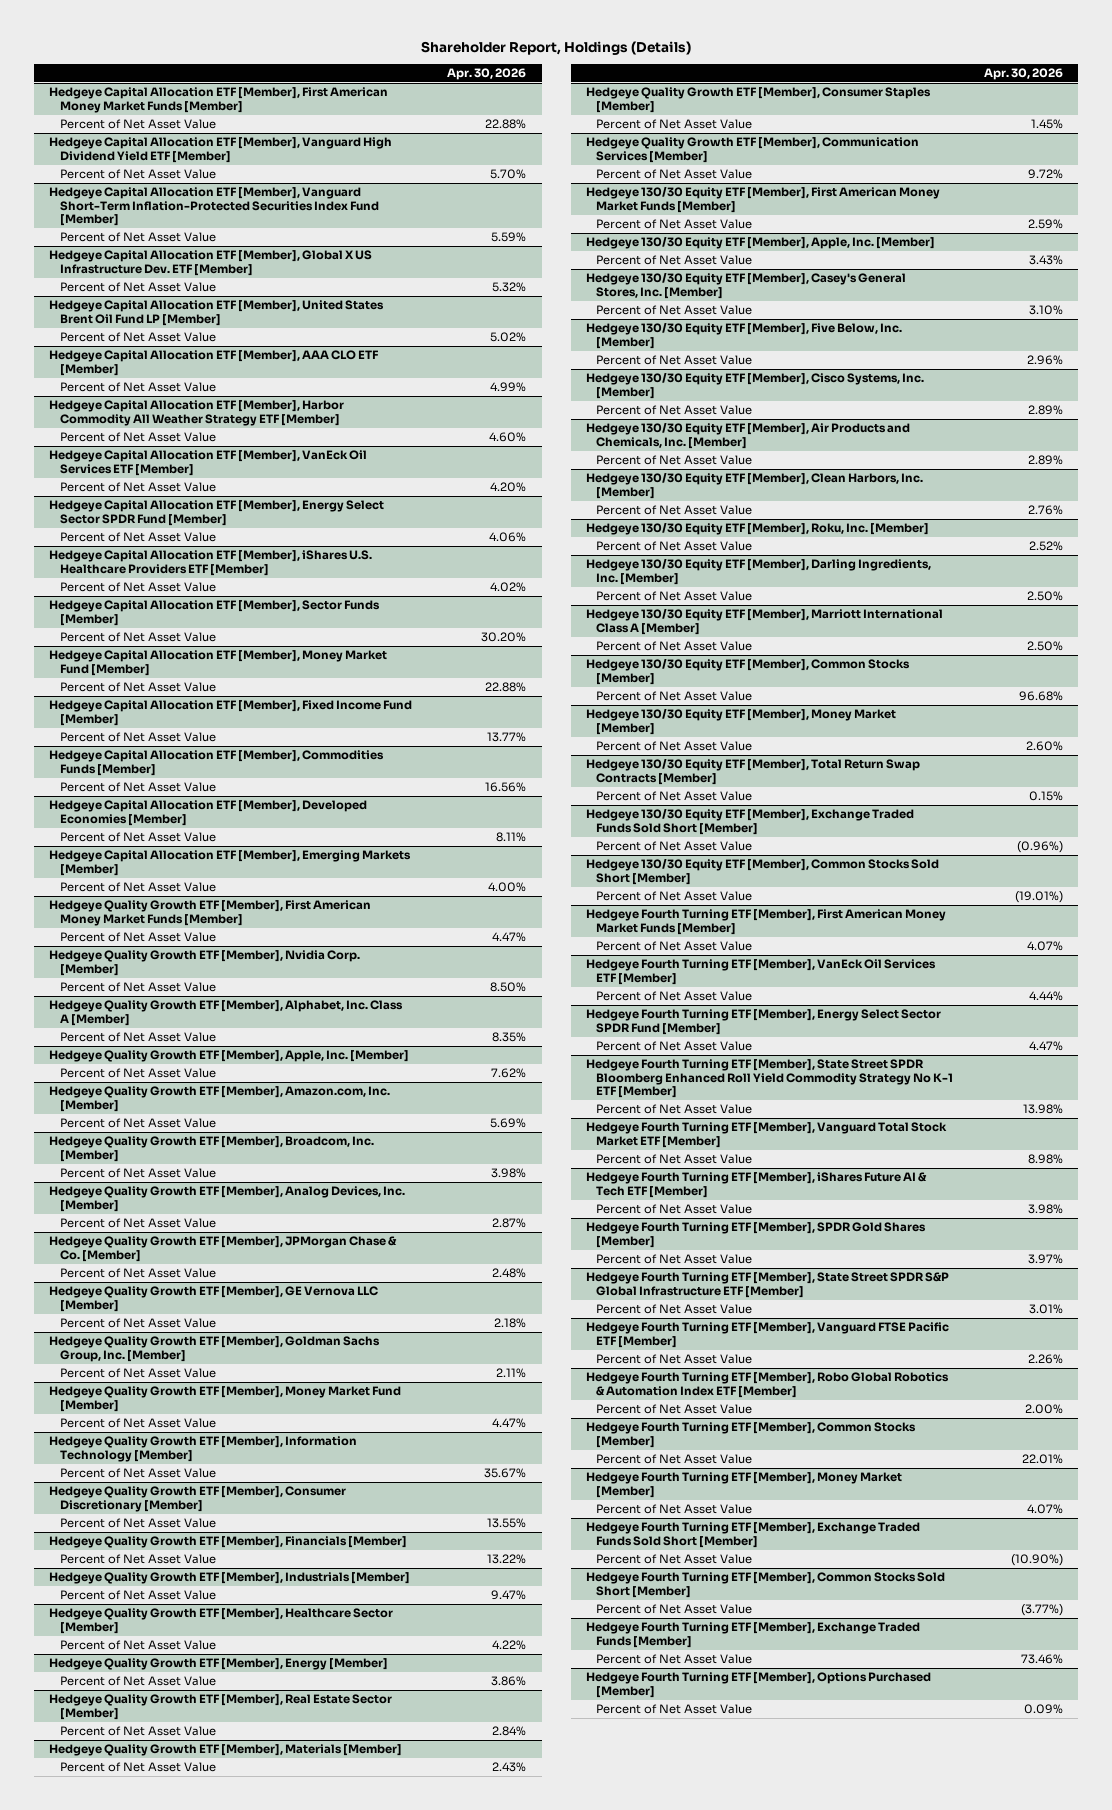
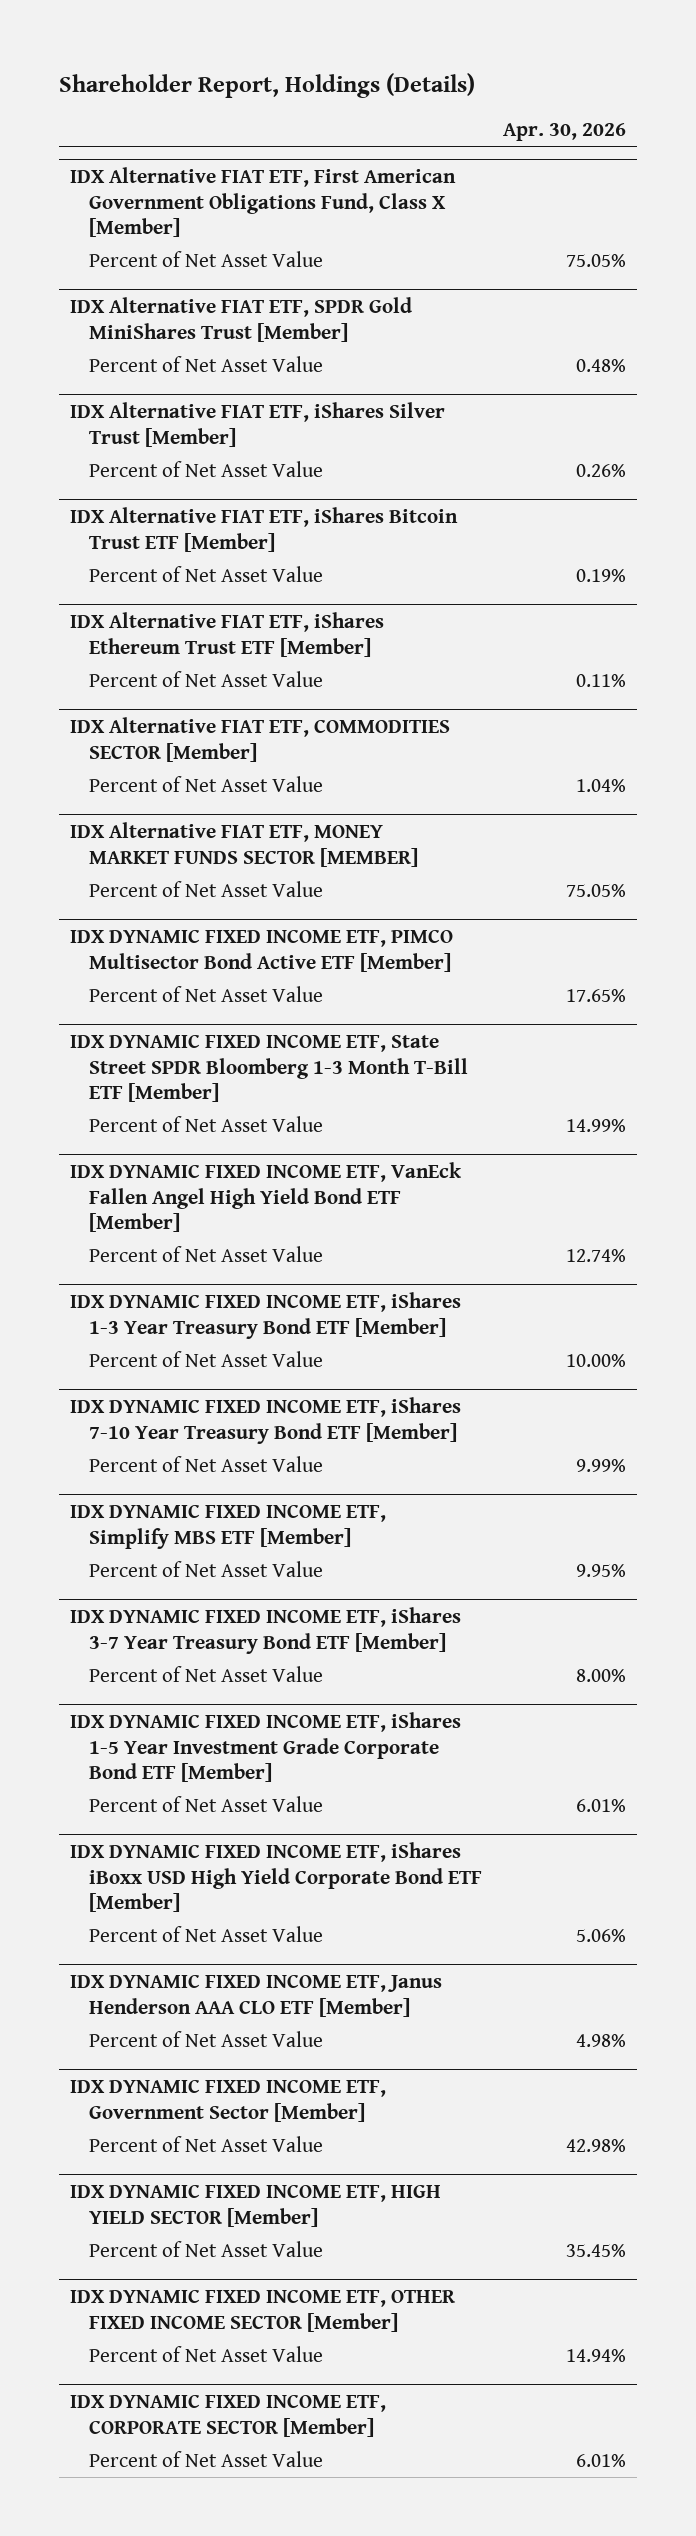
- Hedgeye Capital Allocation ETF [Member], First American Money Market Funds [Member]
- Percent of Net Asset Value | 22.88%
- Hedgeye Capital Allocation ETF [Member], Vanguard High Dividend Yield ETF [Member]
- Percent of Net Asset Value | 5.70%
- Hedgeye Capital Allocation ETF [Member], Vanguard Short-Term Inflation-Protected Securities Index Fund [Member]
- Percent of Net Asset Value | 5.59%
- Hedgeye Capital Allocation ETF [Member], Global X US Infrastructure Dev. ETF [Member]
- Percent of Net Asset Value | 5.32%
- Hedgeye Capital Allocation ETF [Member], United States Brent Oil Fund LP [Member]
- Percent of Net Asset Value | 5.02%
- Hedgeye Capital Allocation ETF [Member], AAA CLO ETF [Member]
- Percent of Net Asset Value | 4.99%
- Hedgeye Capital Allocation ETF [Member], Harbor Commodity All Weather Strategy ETF [Member]
- Percent of Net Asset Value | 4.60%
- Hedgeye Capital Allocation ETF [Member], VanEck Oil Services ETF [Member]
- Percent of Net Asset Value | 4.20%
- Hedgeye Capital Allocation ETF [Member], Energy Select Sector SPDR Fund [Member]
- Percent of Net Asset Value | 4.06%
- Hedgeye Capital Allocation ETF [Member], iShares U.S. Healthcare Providers ETF [Member]
- Percent of Net Asset Value | 4.02%
- Hedgeye Capital Allocation ETF [Member], Sector Funds [Member]
- Percent of Net Asset Value | 30.20%
- Hedgeye Capital Allocation ETF [Member], Money Market Fund [Member]
- Percent of Net Asset Value | 22.88%
- Hedgeye Capital Allocation ETF [Member], Fixed Income Fund [Member]
- Percent of Net Asset Value | 13.77%
- Hedgeye Capital Allocation ETF [Member], Commodities Funds [Member]
- Percent of Net Asset Value | 16.56%
- Hedgeye Capital Allocation ETF [Member], Developed Economies [Member]
- Percent of Net Asset Value | 8.11%
- Hedgeye Capital Allocation ETF [Member], Emerging Markets [Member]
- Percent of Net Asset Value | 4.00%
- Hedgeye Quality Growth ETF [Member], First American Money Market Funds [Member]
- Percent of Net Asset Value | 4.47%
- Hedgeye Quality Growth ETF [Member], Nvidia Corp. [Member]
- Percent of Net Asset Value | 8.50%
- Hedgeye Quality Growth ETF [Member], Alphabet, Inc. Class A [Member]
- Percent of Net Asset Value | 8.35%
- Hedgeye Quality Growth ETF [Member], Apple, Inc. [Member]
- Percent of Net Asset Value | 7.62%
- Hedgeye Quality Growth ETF [Member], Amazon.com, Inc. [Member]
- Percent of Net Asset Value | 5.69%
- Hedgeye Quality Growth ETF [Member], Broadcom, Inc. [Member]
- Percent of Net Asset Value | 3.98%
- Hedgeye Quality Growth ETF [Member], Analog Devices, Inc. [Member]
- Percent of Net Asset Value | 2.87%
- Hedgeye Quality Growth ETF [Member], JPMorgan Chase & Co. [Member]
- Percent of Net Asset Value | 2.48%
- Hedgeye Quality Growth ETF [Member], GE Vernova LLC [Member]
- Percent of Net Asset Value | 2.18%
- Hedgeye Quality Growth ETF [Member], Goldman Sachs Group, Inc. [Member]
- Percent of Net Asset Value | 2.11%
- Hedgeye Quality Growth ETF [Member], Money Market Fund [Member]
- Percent of Net Asset Value | 4.47%
- Hedgeye Quality Growth ETF [Member], Information Technology [Member]
- Percent of Net Asset Value | 35.67%
- Hedgeye Quality Growth ETF [Member], Consumer Discretionary [Member]
- Percent of Net Asset Value | 13.55%
- Hedgeye Quality Growth ETF [Member], Financials [Member]
- Percent of Net Asset Value | 13.22%
- Hedgeye Quality Growth ETF [Member], Industrials [Member]
- Percent of Net Asset Value | 9.47%
- Hedgeye Quality Growth ETF [Member], Healthcare Sector [Member]
- Percent of Net Asset Value | 4.22%
- Hedgeye Quality Growth ETF [Member], Energy [Member]
- Percent of Net Asset Value | 3.86%
- Hedgeye Quality Growth ETF [Member], Real Estate Sector [Member]
- Percent of Net Asset Value | 2.84%
- Hedgeye Quality Growth ETF [Member], Materials [Member]
- Percent of Net Asset Value | 2.43%
- Hedgeye Quality Growth ETF [Member], Consumer Staples [Member]
- Percent of Net Asset Value | 1.45%
- Hedgeye Quality Growth ETF [Member], Communication Services [Member]
- Percent of Net Asset Value | 9.72%
- Hedgeye 130/30 Equity ETF [Member], First American Money Market Funds [Member]
- Percent of Net Asset Value | 2.59%
- Hedgeye 130/30 Equity ETF [Member], Apple, Inc. [Member]
- Percent of Net Asset Value | 3.43%
- Hedgeye 130/30 Equity ETF [Member], Casey's General Stores, Inc. [Member]
- Percent of Net Asset Value | 3.10%
- Hedgeye 130/30 Equity ETF [Member], Five Below, Inc. [Member]
- Percent of Net Asset Value | 2.96%
- Hedgeye 130/30 Equity ETF [Member], Cisco Systems, Inc. [Member]
- Percent of Net Asset Value | 2.89%
- Hedgeye 130/30 Equity ETF [Member], Air Products and Chemicals, Inc. [Member]
- Percent of Net Asset Value | 2.89%
- Hedgeye 130/30 Equity ETF [Member], Clean Harbors, Inc. [Member]
- Percent of Net Asset Value | 2.76%
- Hedgeye 130/30 Equity ETF [Member], Roku, Inc. [Member]
- Percent of Net Asset Value | 2.52%
- Hedgeye 130/30 Equity ETF [Member], Darling Ingredients, Inc. [Member]
- Percent of Net Asset Value | 2.50%
- Hedgeye 130/30 Equity ETF [Member], Marriott International Class A [Member]
- Percent of Net Asset Value | 2.50%
- Hedgeye 130/30 Equity ETF [Member], Common Stocks [Member]
- Percent of Net Asset Value | 96.68%
- Hedgeye 130/30 Equity ETF [Member], Money Market [Member]
- Percent of Net Asset Value | 2.60%
- Hedgeye 130/30 Equity ETF [Member], Total Return Swap Contracts [Member]
- Percent of Net Asset Value | 0.15%
- Hedgeye 130/30 Equity ETF [Member], Exchange Traded Funds Sold Short [Member]
- Percent of Net Asset Value | (0.96%)
- Hedgeye 130/30 Equity ETF [Member], Common Stocks Sold Short [Member]
- Percent of Net Asset Value | (19.01%)
- Hedgeye Fourth Turning ETF [Member], First American Money Market Funds [Member]
- Percent of Net Asset Value | 4.07%
- Hedgeye Fourth Turning ETF [Member], VanEck Oil Services ETF [Member]
- Percent of Net Asset Value | 4.44%
- Hedgeye Fourth Turning ETF [Member], Energy Select Sector SPDR Fund [Member]
- Percent of Net Asset Value | 4.47%
- Hedgeye Fourth Turning ETF [Member], State Street SPDR Bloomberg Enhanced Roll Yield Commodity Strategy No K-1 ETF [Member]
- Percent of Net Asset Value | 13.98%
- Hedgeye Fourth Turning ETF [Member], Vanguard Total Stock Market ETF [Member]
- Percent of Net Asset Value | 8.98%
- Hedgeye Fourth Turning ETF [Member], iShares Future AI & Tech ETF [Member]
- Percent of Net Asset Value | 3.98%
- Hedgeye Fourth Turning ETF [Member], SPDR Gold Shares [Member]
- Percent of Net Asset Value | 3.97%
- Hedgeye Fourth Turning ETF [Member], State Street SPDR S&P Global Infrastructure ETF [Member]
- Percent of Net Asset Value | 3.01%
- Hedgeye Fourth Turning ETF [Member], Vanguard FTSE Pacific ETF [Member]
- Percent of Net Asset Value | 2.26%
- Hedgeye Fourth Turning ETF [Member], Robo Global Robotics & Automation Index ETF [Member]
- Percent of Net Asset Value | 2.00%
- Hedgeye Fourth Turning ETF [Member], Common Stocks [Member]
- Percent of Net Asset Value | 22.01%
- Hedgeye Fourth Turning ETF [Member], Money Market [Member]
- Percent of Net Asset Value | 4.07%
- Hedgeye Fourth Turning ETF [Member], Exchange Traded Funds Sold Short [Member]
- Percent of Net Asset Value | (10.90%)
- Hedgeye Fourth Turning ETF [Member], Common Stocks Sold Short [Member]
- Percent of Net Asset Value | (3.77%)
- Hedgeye Fourth Turning ETF [Member], Exchange Traded Funds [Member]
- Percent of Net Asset Value | 73.46%
- Hedgeye Fourth Turning ETF [Member], Options Purchased [Member]
- Percent of Net Asset Value | 0.09%
+ IDX Alternative FIAT ETF, First American Government Obligations Fund, Class X [Member]
+ Percent of Net Asset Value | 75.05%
+ IDX Alternative FIAT ETF, SPDR Gold MiniShares Trust [Member]
+ Percent of Net Asset Value | 0.48%
+ IDX Alternative FIAT ETF, iShares Silver Trust [Member]
+ Percent of Net Asset Value | 0.26%
+ IDX Alternative FIAT ETF, iShares Bitcoin Trust ETF [Member]
+ Percent of Net Asset Value | 0.19%
+ IDX Alternative FIAT ETF, iShares Ethereum Trust ETF [Member]
+ Percent of Net Asset Value | 0.11%
+ IDX Alternative FIAT ETF, COMMODITIES SECTOR [Member]
+ Percent of Net Asset Value | 1.04%
+ IDX Alternative FIAT ETF, MONEY MARKET FUNDS SECTOR [MEMBER]
+ Percent of Net Asset Value | 75.05%
+ IDX DYNAMIC FIXED INCOME ETF, PIMCO Multisector Bond Active ETF [Member]
+ Percent of Net Asset Value | 17.65%
+ IDX DYNAMIC FIXED INCOME ETF, State Street SPDR Bloomberg 1-3 Month T-Bill ETF [Member]
+ Percent of Net Asset Value | 14.99%
+ IDX DYNAMIC FIXED INCOME ETF, VanEck Fallen Angel High Yield Bond ETF [Member]
+ Percent of Net Asset Value | 12.74%
+ IDX DYNAMIC FIXED INCOME ETF, iShares 1-3 Year Treasury Bond ETF [Member]
+ Percent of Net Asset Value | 10.00%
+ IDX DYNAMIC FIXED INCOME ETF, iShares 7-10 Year Treasury Bond ETF [Member]
+ Percent of Net Asset Value | 9.99%
+ IDX DYNAMIC FIXED INCOME ETF, Simplify MBS ETF [Member]
+ Percent of Net Asset Value | 9.95%
+ IDX DYNAMIC FIXED INCOME ETF, iShares 3-7 Year Treasury Bond ETF [Member]
+ Percent of Net Asset Value | 8.00%
+ IDX DYNAMIC FIXED INCOME ETF, iShares 1-5 Year Investment Grade Corporate Bond ETF [Member]
+ Percent of Net Asset Value | 6.01%
+ IDX DYNAMIC FIXED INCOME ETF, iShares iBoxx USD High Yield Corporate Bond ETF [Member]
+ Percent of Net Asset Value | 5.06%
+ IDX DYNAMIC FIXED INCOME ETF, Janus Henderson AAA CLO ETF [Member]
+ Percent of Net Asset Value | 4.98%
+ IDX DYNAMIC FIXED INCOME ETF, Government Sector [Member]
+ Percent of Net Asset Value | 42.98%
+ IDX DYNAMIC FIXED INCOME ETF, HIGH YIELD SECTOR [Member]
+ Percent of Net Asset Value | 35.45%
+ IDX DYNAMIC FIXED INCOME ETF, OTHER FIXED INCOME SECTOR [Member]
+ Percent of Net Asset Value | 14.94%
+ IDX DYNAMIC FIXED INCOME ETF, CORPORATE SECTOR [Member]
+ Percent of Net Asset Value | 6.01%

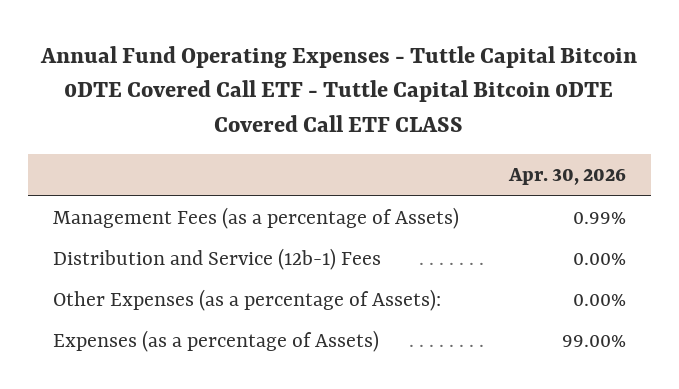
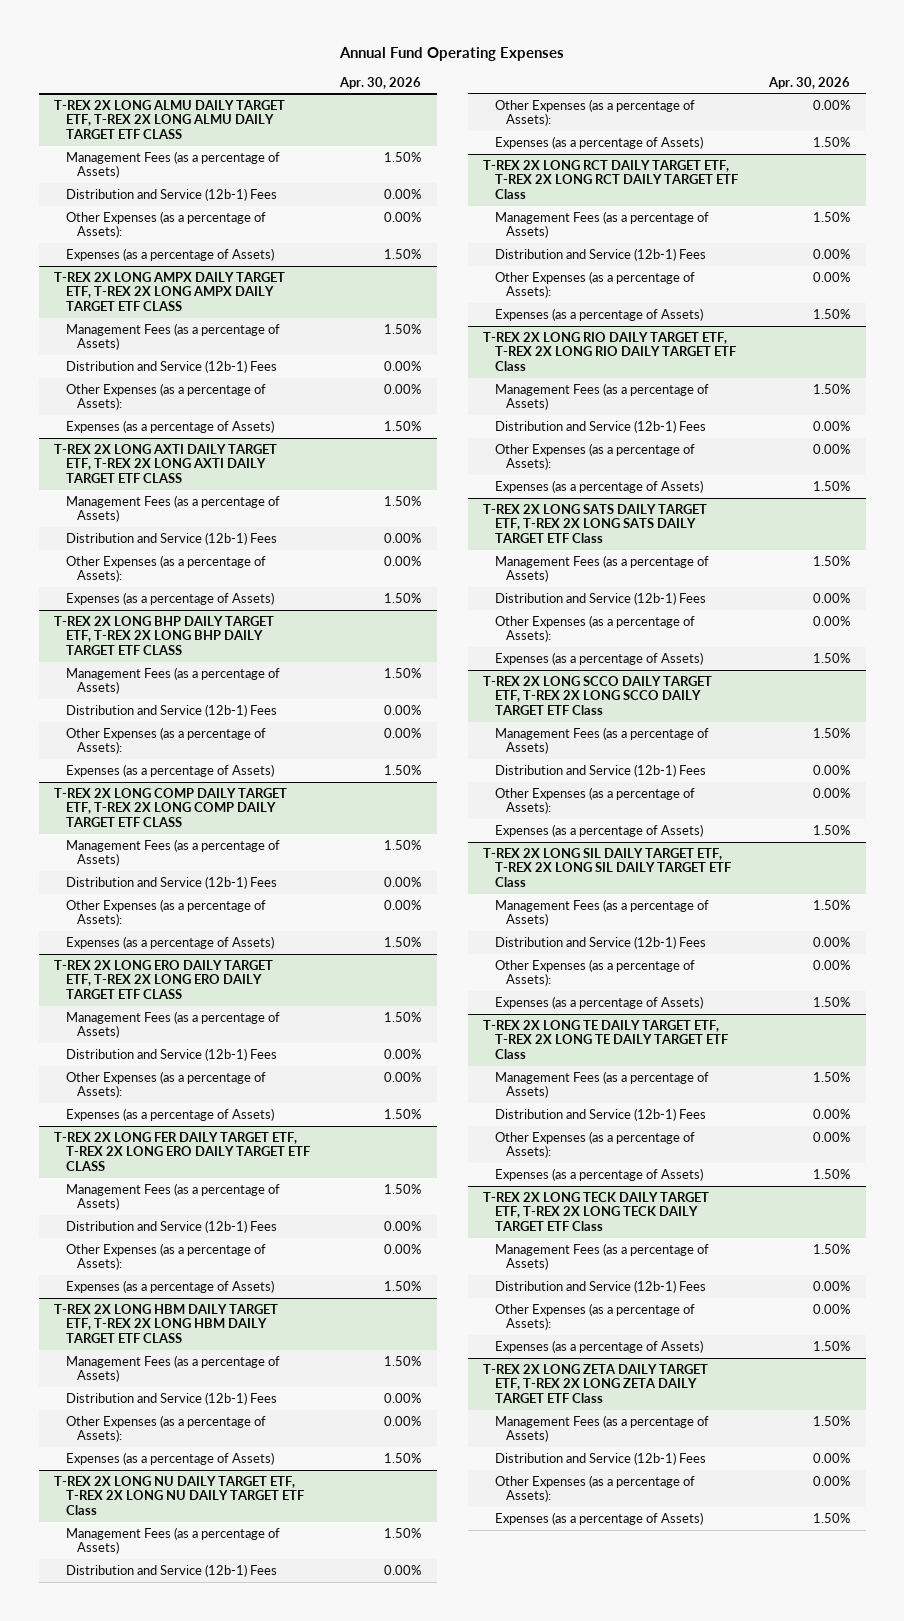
- Annual Fund Operating Expenses - Tuttle Capital Bitcoin 0DTE Covered Call ETF - Tuttle Capital Bitcoin 0DTE Covered Call ETF CLASS
+ Annual Fund Operating Expenses
- Management Fees (as a percentage of Assets) | 0.99%
+ T-REX 2X LONG ALMU DAILY TARGET ETF, T-REX 2X LONG ALMU DAILY TARGET ETF CLASS
+ Management Fees (as a percentage of Assets) | 1.50%
- Expenses (as a percentage of Assets) | 99.00%
+ Expenses (as a percentage of Assets) | 1.50%
+ T-REX 2X LONG AMPX DAILY TARGET ETF, T-REX 2X LONG AMPX DAILY TARGET ETF CLASS
+ Management Fees (as a percentage of Assets) | 1.50%
+ Distribution and Service (12b-1) Fees | 0.00%
+ Other Expenses (as a percentage of Assets): | 0.00%
+ Expenses (as a percentage of Assets) | 1.50%
+ T-REX 2X LONG AXTI DAILY TARGET ETF, T-REX 2X LONG AXTI DAILY TARGET ETF CLASS
+ Management Fees (as a percentage of Assets) | 1.50%
+ Distribution and Service (12b-1) Fees | 0.00%
+ Other Expenses (as a percentage of Assets): | 0.00%
+ Expenses (as a percentage of Assets) | 1.50%
+ T-REX 2X LONG BHP DAILY TARGET ETF, T-REX 2X LONG BHP DAILY TARGET ETF CLASS
+ Management Fees (as a percentage of Assets) | 1.50%
+ Distribution and Service (12b-1) Fees | 0.00%
+ Other Expenses (as a percentage of Assets): | 0.00%
+ Expenses (as a percentage of Assets) | 1.50%
+ T-REX 2X LONG COMP DAILY TARGET ETF, T-REX 2X LONG COMP DAILY TARGET ETF CLASS
+ Management Fees (as a percentage of Assets) | 1.50%
+ Distribution and Service (12b-1) Fees | 0.00%
+ Other Expenses (as a percentage of Assets): | 0.00%
+ Expenses (as a percentage of Assets) | 1.50%
+ T-REX 2X LONG ERO DAILY TARGET ETF, T-REX 2X LONG ERO DAILY TARGET ETF CLASS
+ Management Fees (as a percentage of Assets) | 1.50%
+ Distribution and Service (12b-1) Fees | 0.00%
+ Other Expenses (as a percentage of Assets): | 0.00%
+ Expenses (as a percentage of Assets) | 1.50%
+ T-REX 2X LONG FER DAILY TARGET ETF, T-REX 2X LONG ERO DAILY TARGET ETF CLASS
+ Management Fees (as a percentage of Assets) | 1.50%
+ Distribution and Service (12b-1) Fees | 0.00%
+ Other Expenses (as a percentage of Assets): | 0.00%
+ Expenses (as a percentage of Assets) | 1.50%
+ T-REX 2X LONG HBM DAILY TARGET ETF, T-REX 2X LONG HBM DAILY TARGET ETF CLASS
+ Management Fees (as a percentage of Assets) | 1.50%
+ Distribution and Service (12b-1) Fees | 0.00%
+ Other Expenses (as a percentage of Assets): | 0.00%
+ Expenses (as a percentage of Assets) | 1.50%
+ T-REX 2X LONG NU DAILY TARGET ETF, T-REX 2X LONG NU DAILY TARGET ETF Class
+ Management Fees (as a percentage of Assets) | 1.50%
+ Distribution and Service (12b-1) Fees | 0.00%
+ Other Expenses (as a percentage of Assets): | 0.00%
+ Expenses (as a percentage of Assets) | 1.50%
+ T-REX 2X LONG RCT DAILY TARGET ETF, T-REX 2X LONG RCT DAILY TARGET ETF Class
+ Management Fees (as a percentage of Assets) | 1.50%
+ Distribution and Service (12b-1) Fees | 0.00%
+ Other Expenses (as a percentage of Assets): | 0.00%
+ Expenses (as a percentage of Assets) | 1.50%
+ T-REX 2X LONG RIO DAILY TARGET ETF, T-REX 2X LONG RIO DAILY TARGET ETF Class
+ Management Fees (as a percentage of Assets) | 1.50%
+ Distribution and Service (12b-1) Fees | 0.00%
+ Other Expenses (as a percentage of Assets): | 0.00%
+ Expenses (as a percentage of Assets) | 1.50%
+ T-REX 2X LONG SATS DAILY TARGET ETF, T-REX 2X LONG SATS DAILY TARGET ETF Class
+ Management Fees (as a percentage of Assets) | 1.50%
+ Distribution and Service (12b-1) Fees | 0.00%
+ Other Expenses (as a percentage of Assets): | 0.00%
+ Expenses (as a percentage of Assets) | 1.50%
+ T-REX 2X LONG SCCO DAILY TARGET ETF, T-REX 2X LONG SCCO DAILY TARGET ETF Class
+ Management Fees (as a percentage of Assets) | 1.50%
+ Distribution and Service (12b-1) Fees | 0.00%
+ Other Expenses (as a percentage of Assets): | 0.00%
+ Expenses (as a percentage of Assets) | 1.50%
+ T-REX 2X LONG SIL DAILY TARGET ETF, T-REX 2X LONG SIL DAILY TARGET ETF Class
+ Management Fees (as a percentage of Assets) | 1.50%
+ Distribution and Service (12b-1) Fees | 0.00%
+ Other Expenses (as a percentage of Assets): | 0.00%
+ Expenses (as a percentage of Assets) | 1.50%
+ T-REX 2X LONG TE DAILY TARGET ETF, T-REX 2X LONG TE DAILY TARGET ETF Class
+ Management Fees (as a percentage of Assets) | 1.50%
+ Distribution and Service (12b-1) Fees | 0.00%
+ Other Expenses (as a percentage of Assets): | 0.00%
+ Expenses (as a percentage of Assets) | 1.50%
+ T-REX 2X LONG TECK DAILY TARGET ETF, T-REX 2X LONG TECK DAILY TARGET ETF Class
+ Management Fees (as a percentage of Assets) | 1.50%
+ Distribution and Service (12b-1) Fees | 0.00%
+ Other Expenses (as a percentage of Assets): | 0.00%
+ Expenses (as a percentage of Assets) | 1.50%
+ T-REX 2X LONG ZETA DAILY TARGET ETF, T-REX 2X LONG ZETA DAILY TARGET ETF Class
+ Management Fees (as a percentage of Assets) | 1.50%
+ Distribution and Service (12b-1) Fees | 0.00%
+ Other Expenses (as a percentage of Assets): | 0.00%
+ Expenses (as a percentage of Assets) | 1.50%

